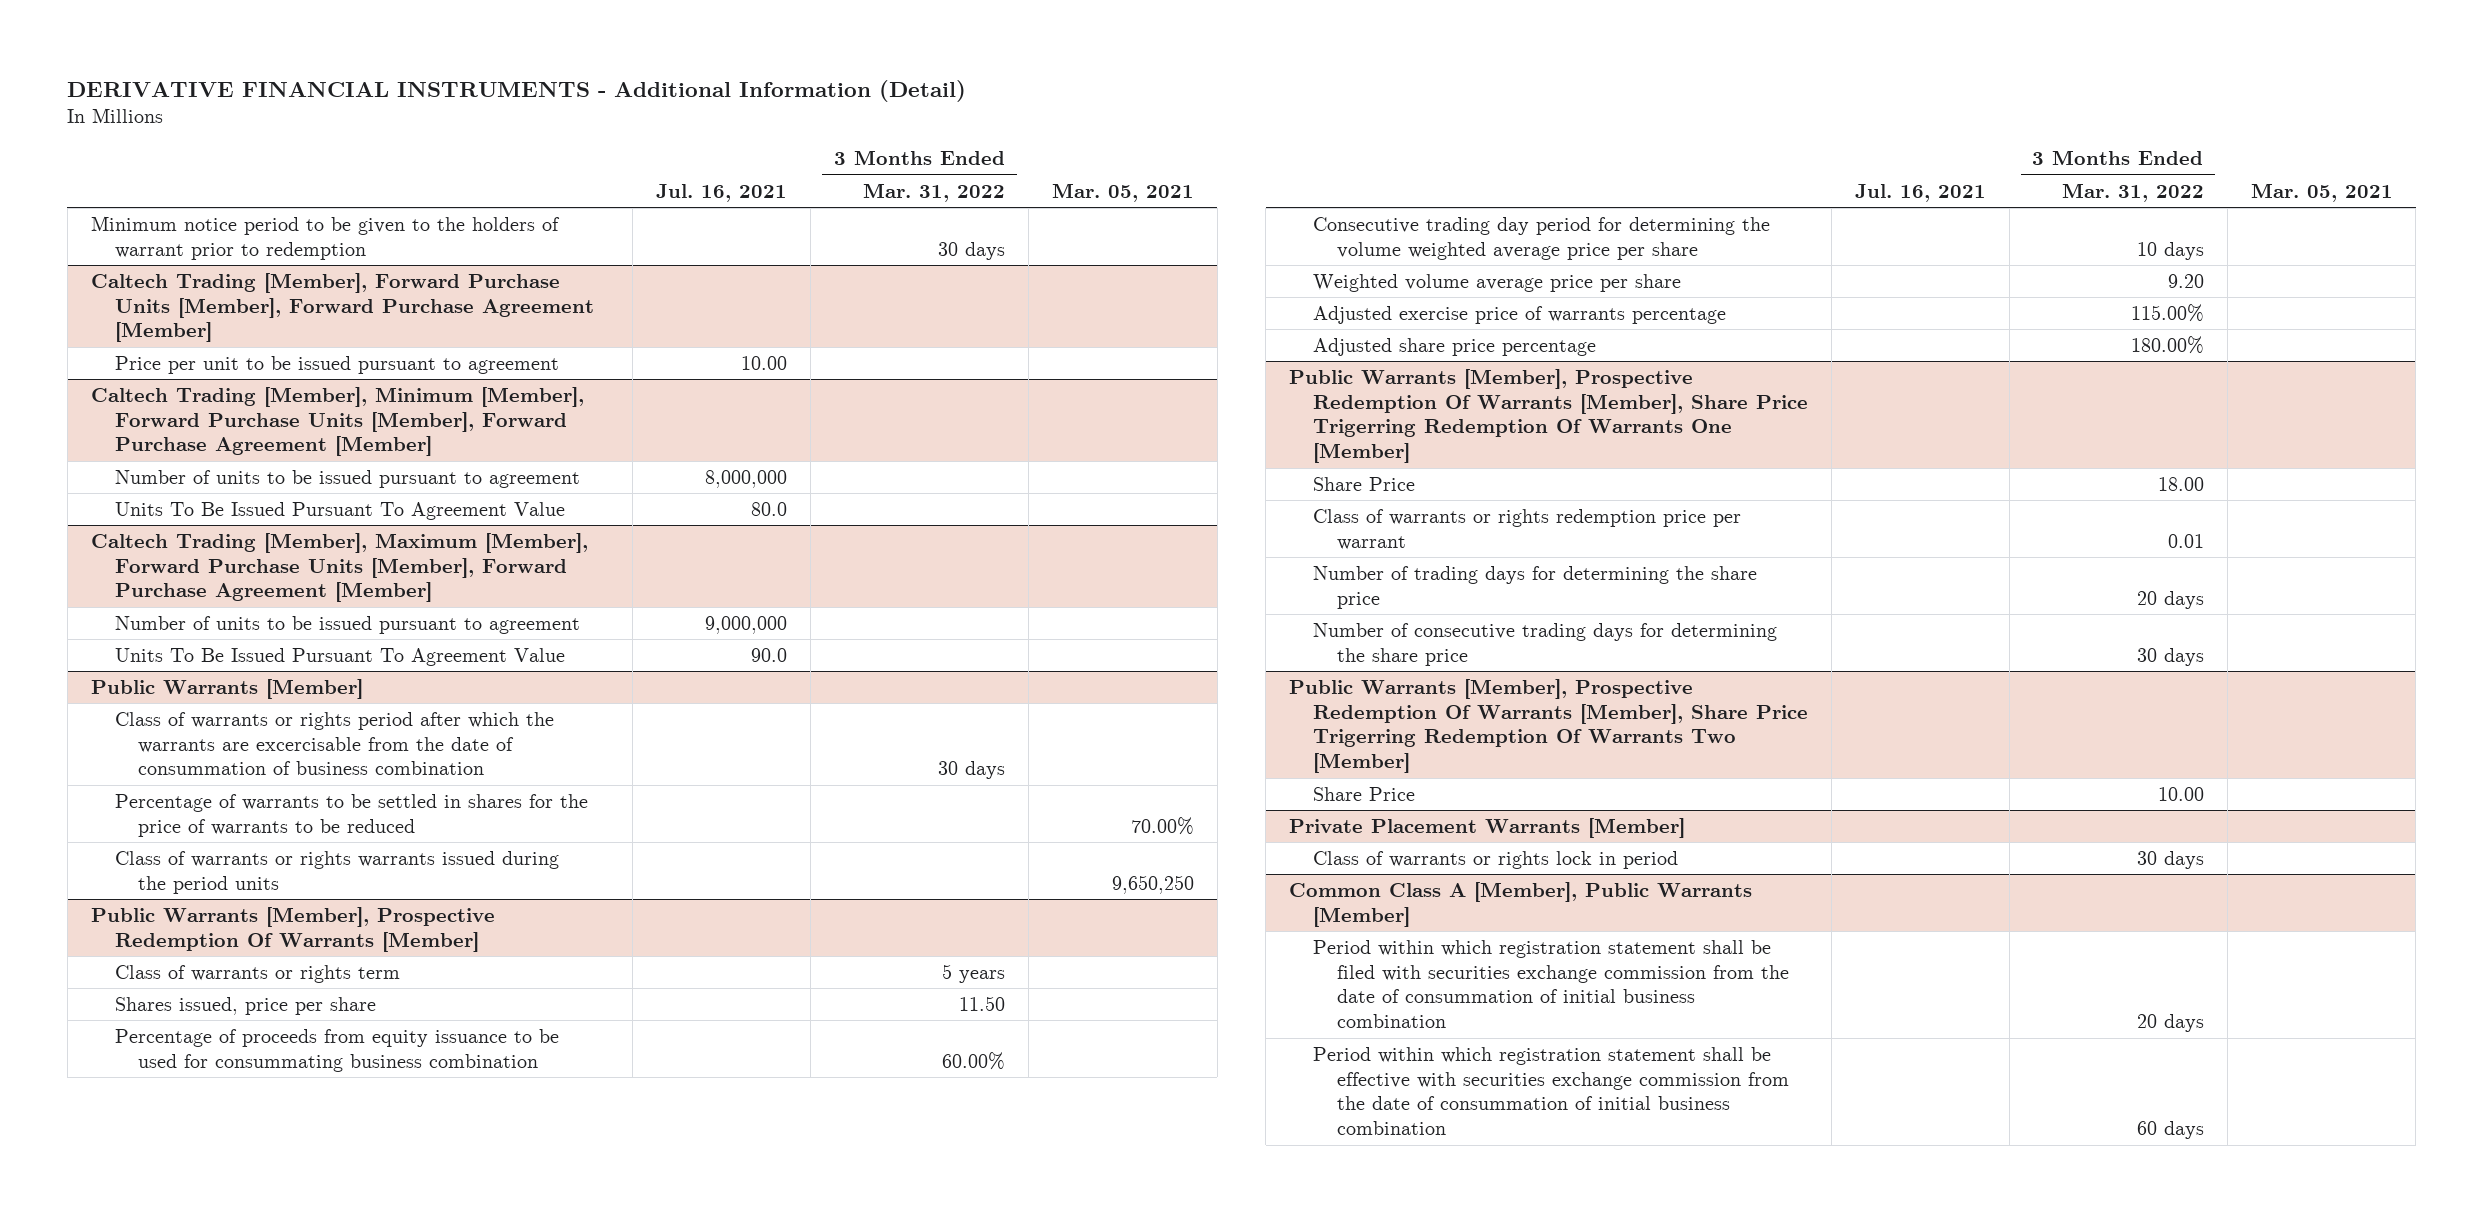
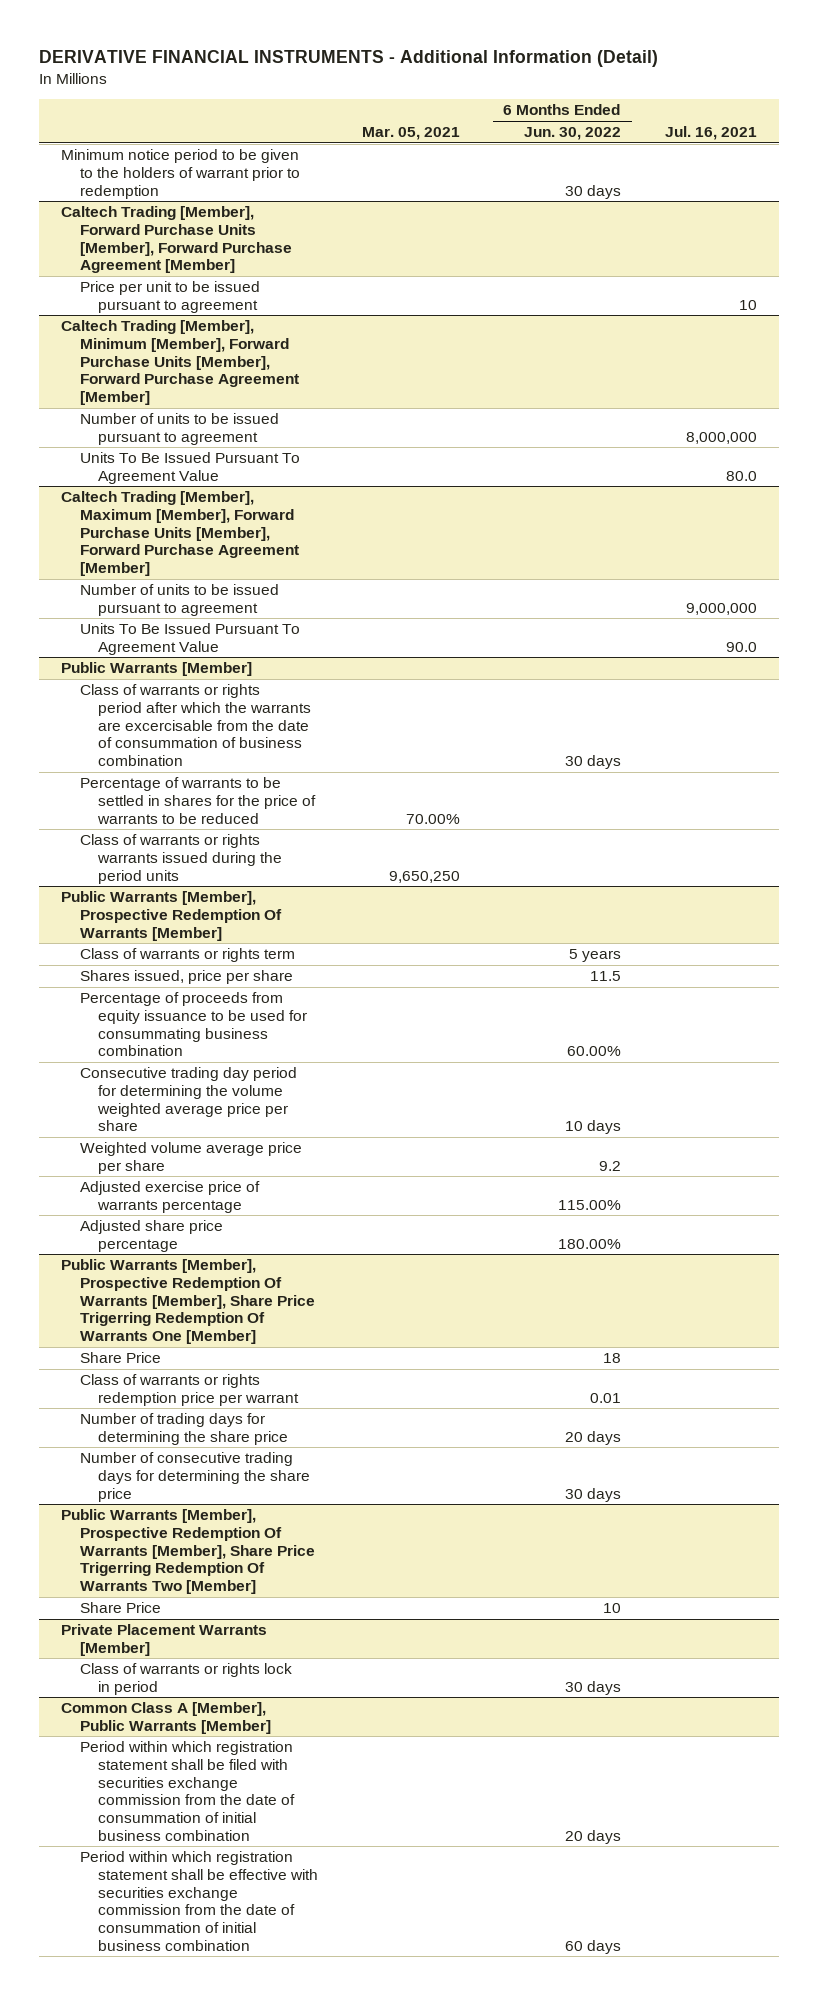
- | Jul. 16, 2021 | 3 Months Ended Mar. 31, 2022 | Mar. 05, 2021
+ | Mar. 05, 2021 | 6 Months Ended Jun. 30, 2022 | Jul. 16, 2021
@ Caltech Trading [Member], Forward Purchase Units [Member], Forward Purchase Agreement [Member]
- Price per unit to be issued pursuant to agreement | 10.00 | |
+ Price per unit to be issued pursuant to agreement | | | 10

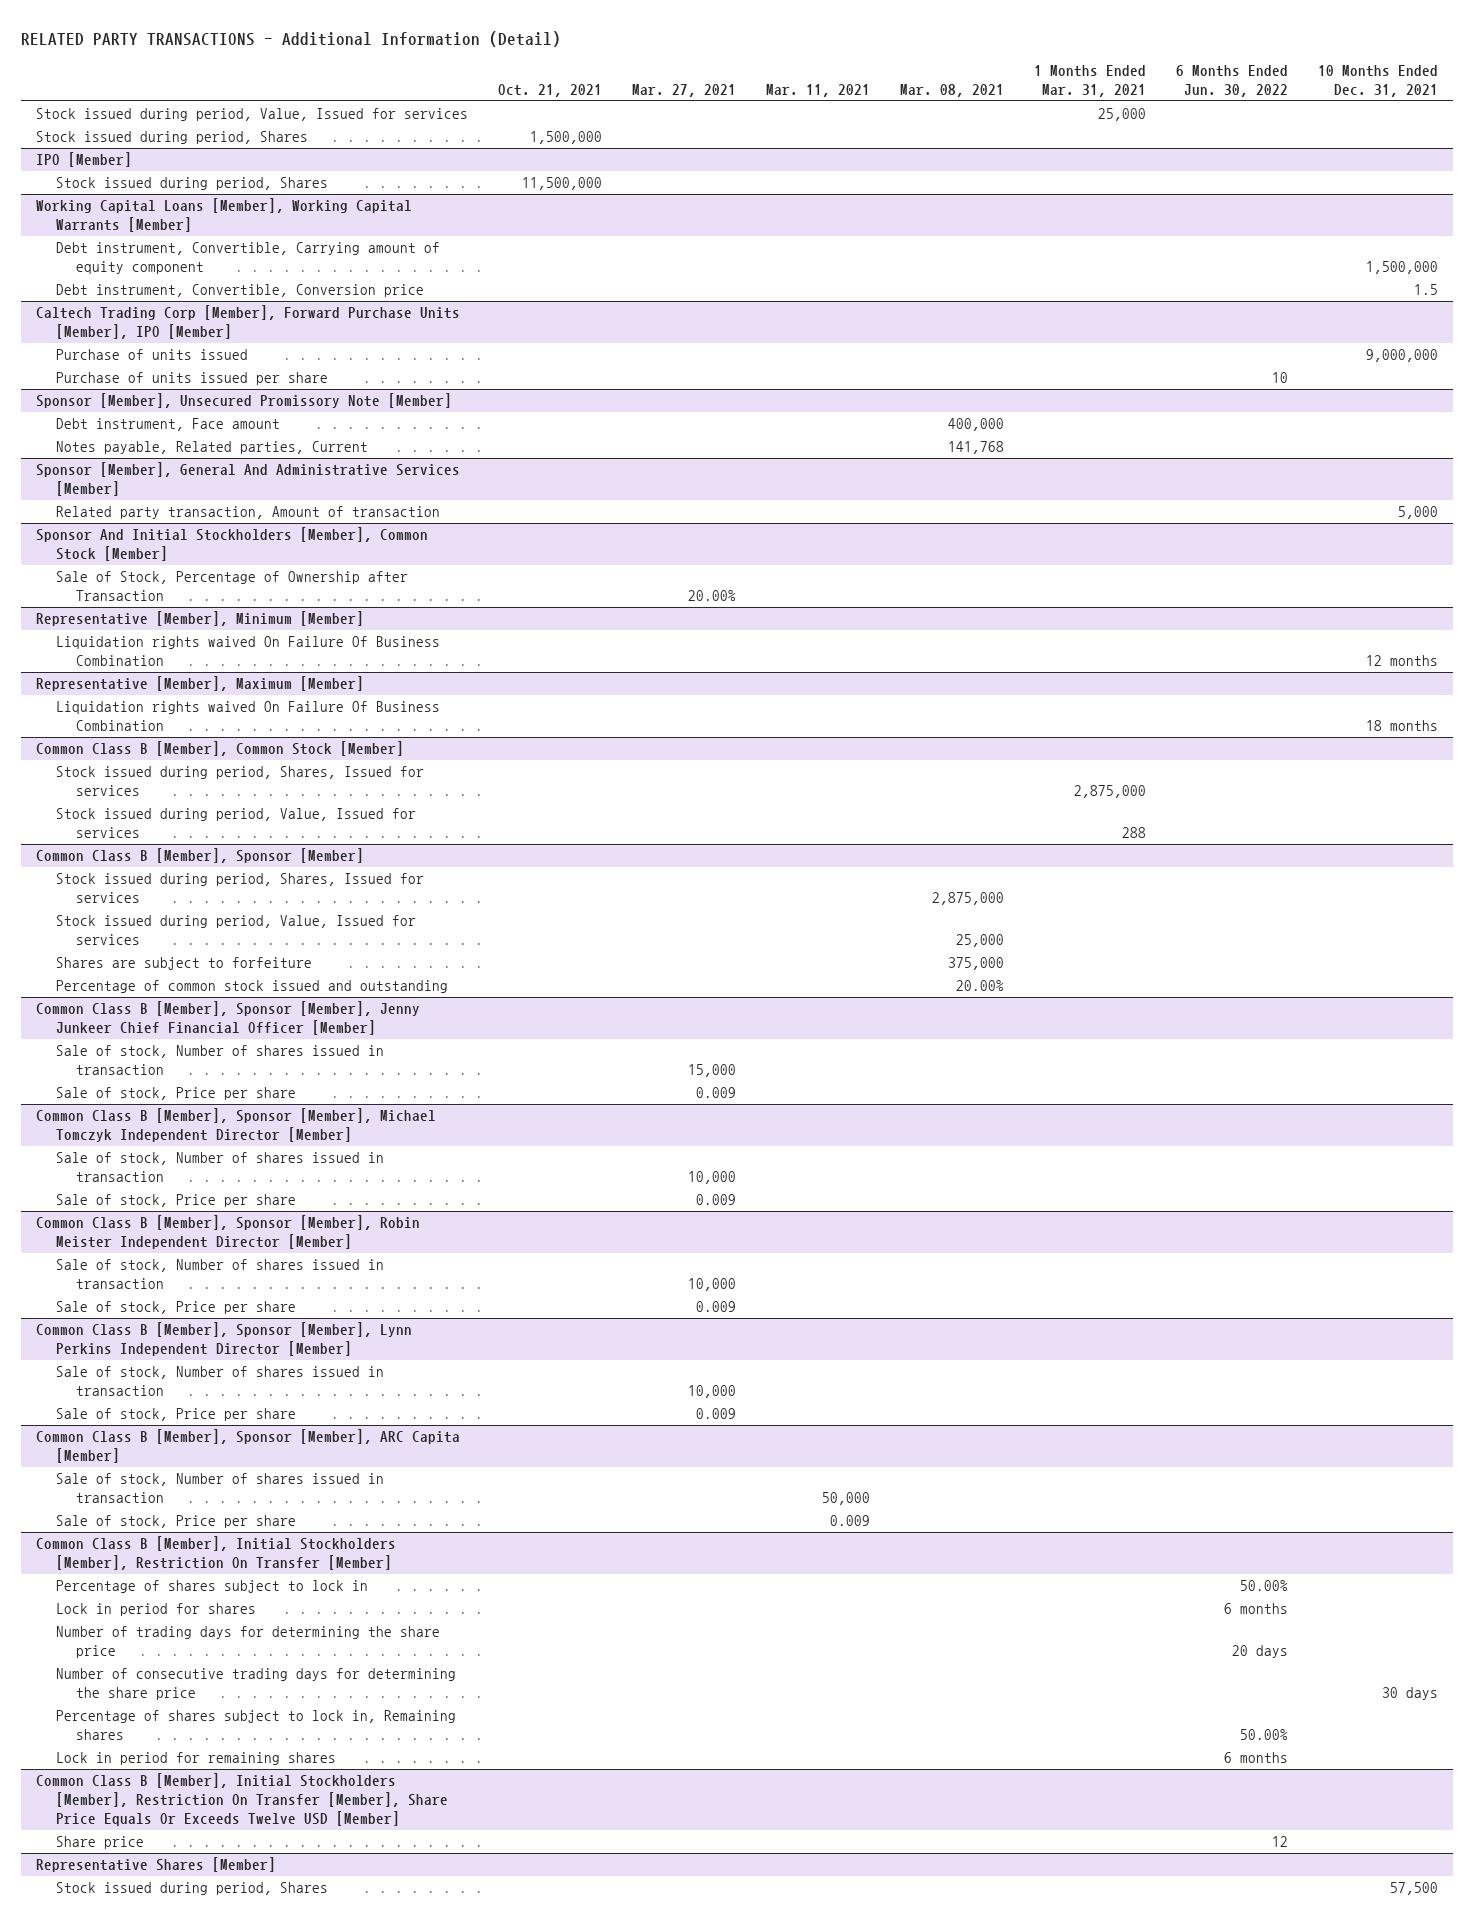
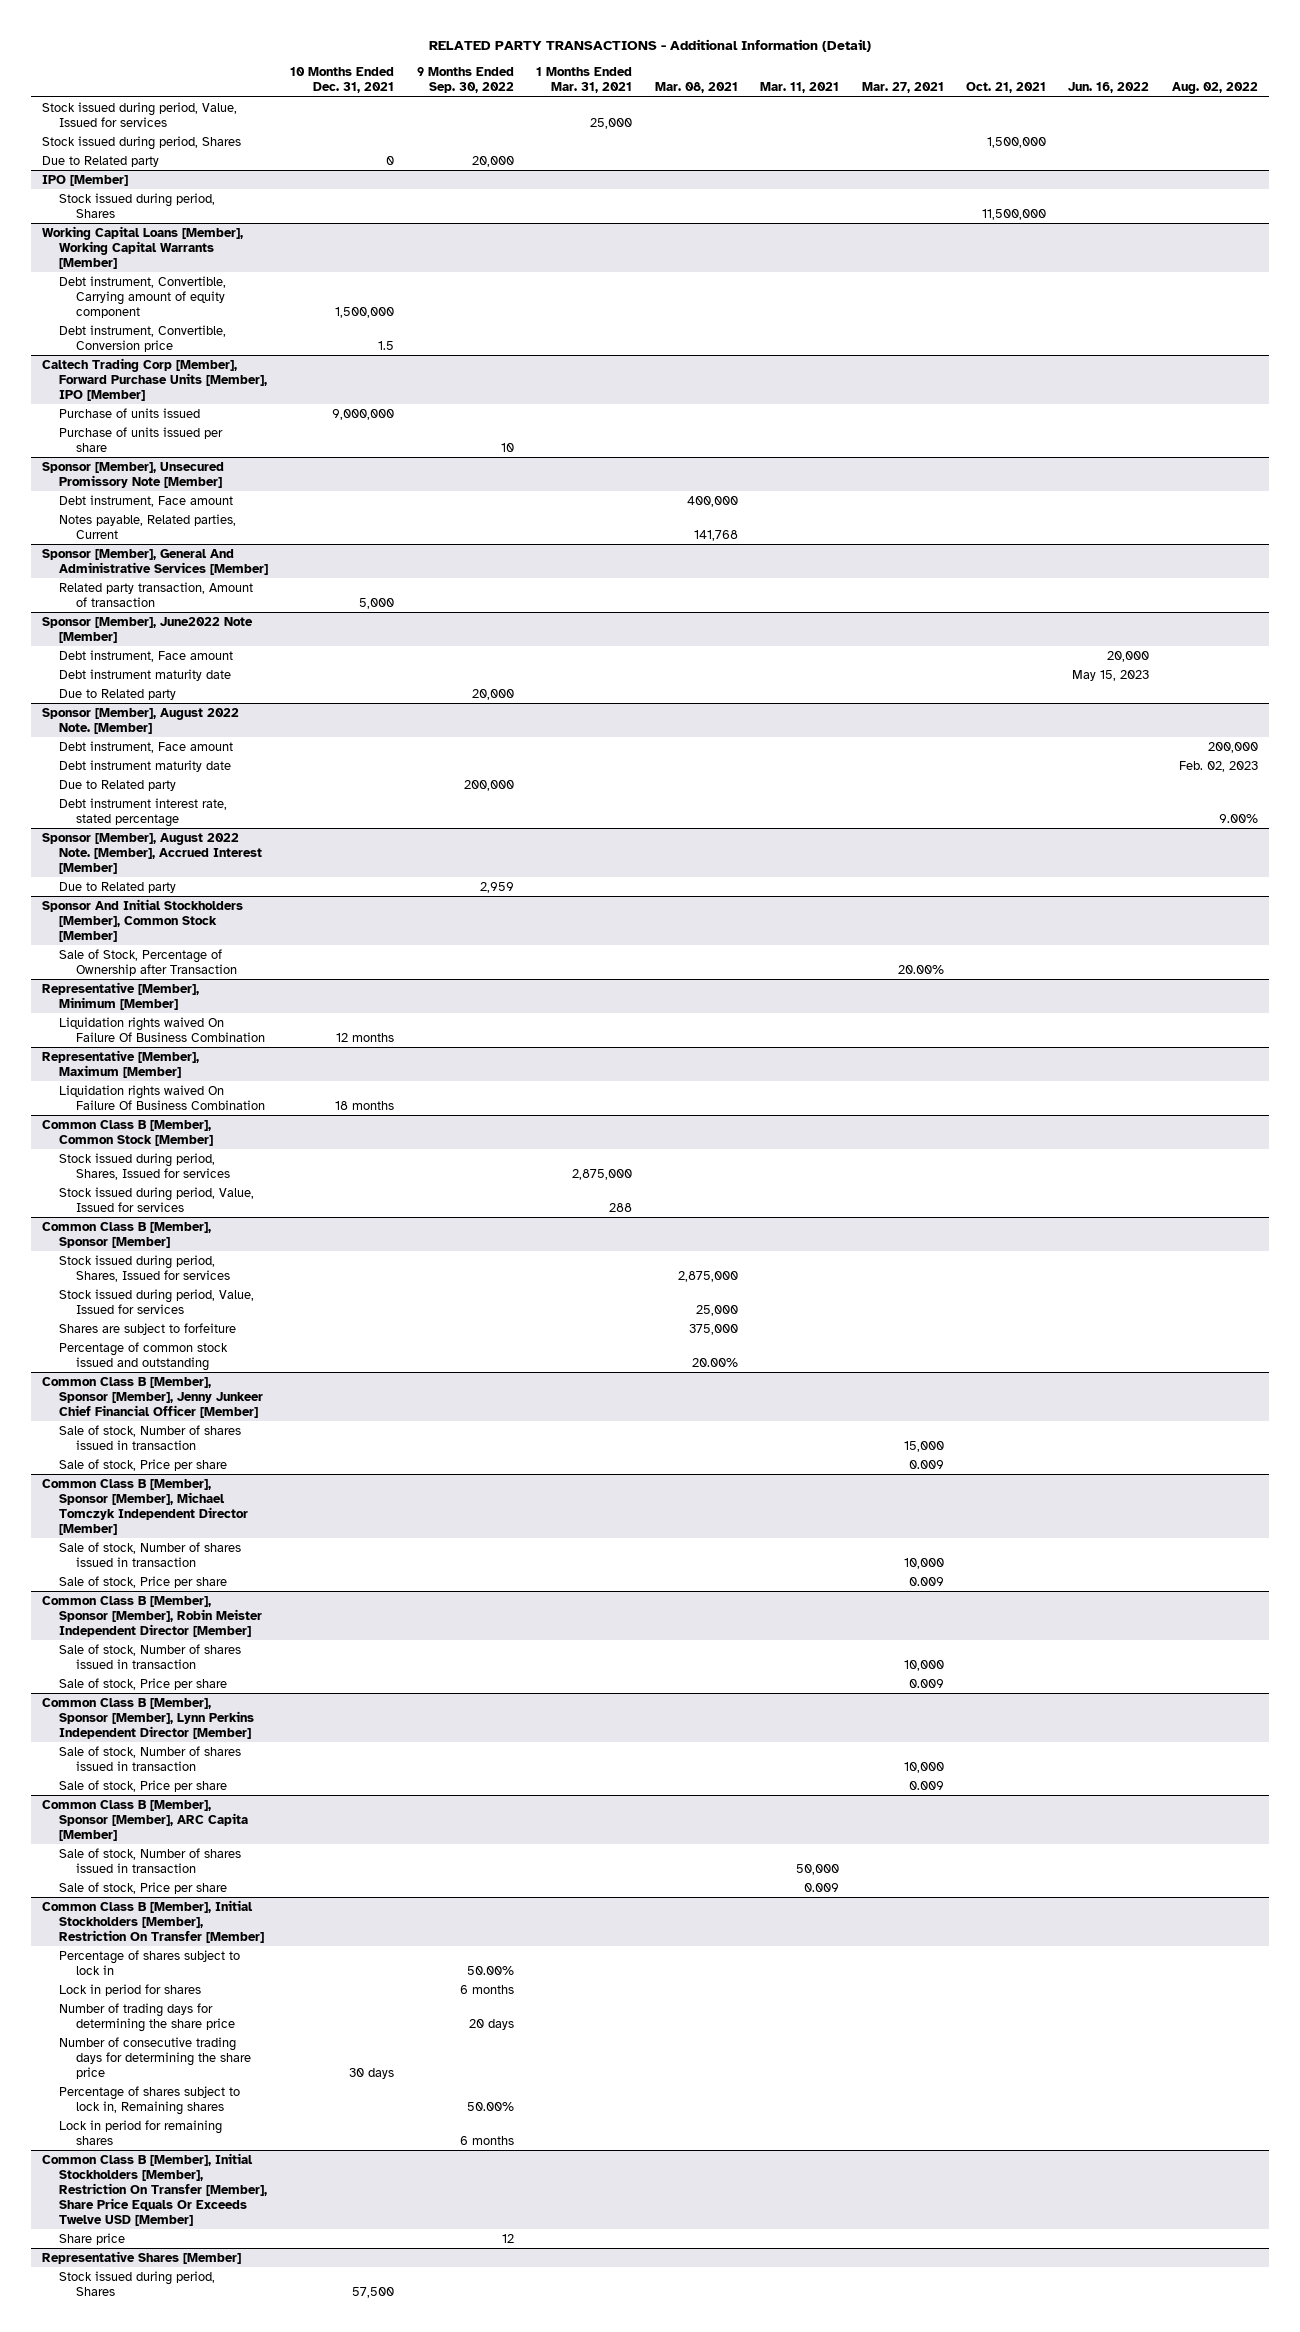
- | Oct. 21, 2021 | Mar. 27, 2021 | Mar. 11, 2021 | Mar. 08, 2021 | 1 Months Ended Mar. 31, 2021 | 6 Months Ended Jun. 30, 2022 | 10 Months Ended Dec. 31, 2021
+ | 10 Months Ended Dec. 31, 2021 | 9 Months Ended Sep. 30, 2022 | 1 Months Ended Mar. 31, 2021 | Mar. 08, 2021 | Mar. 11, 2021 | Mar. 27, 2021 | Oct. 21, 2021 | Jun. 16, 2022 | Aug. 02, 2022
+ Due to Related party | 0 | 20,000 | | | | | | |
+ Sponsor [Member], June2022 Note [Member]
+ Debt instrument, Face amount | | | | | | | | 20,000 |
+ Debt instrument maturity date | | | | | | | | May 15, 2023 |
+ Due to Related party | | 20,000 | | | | | | |
+ Sponsor [Member], August 2022 Note. [Member]
+ Debt instrument, Face amount | | | | | | | | | 200,000
+ Debt instrument maturity date | | | | | | | | | Feb. 02, 2023
+ Due to Related party | | 200,000 | | | | | | |
+ Debt instrument interest rate, stated percentage | | | | | | | | | 9.00%
+ Sponsor [Member], August 2022 Note. [Member], Accrued Interest [Member]
+ Due to Related party | | 2,959 | | | | | | |

